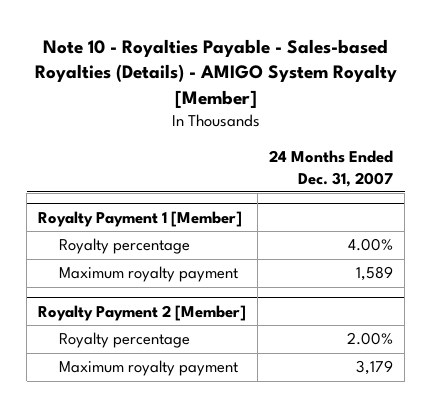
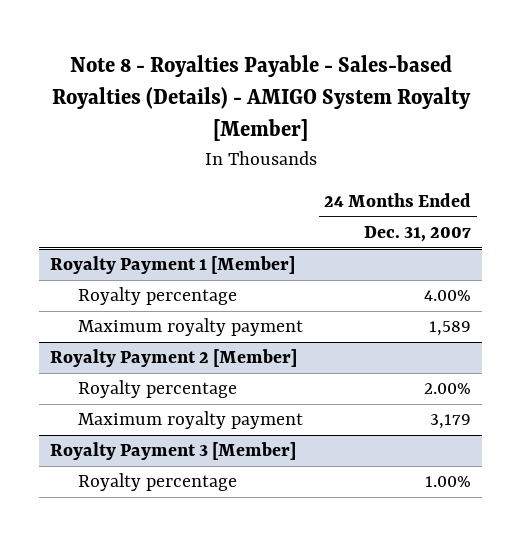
- Note 10 - Royalties Payable - Sales-based Royalties (Details) - AMIGO System Royalty [Member]
+ Note 8 - Royalties Payable - Sales-based Royalties (Details) - AMIGO System Royalty [Member]
+ Royalty Payment 3 [Member]
+ Royalty percentage | 1.00%

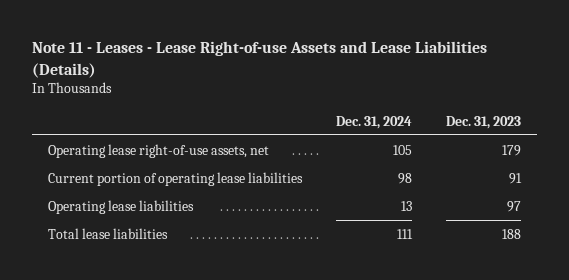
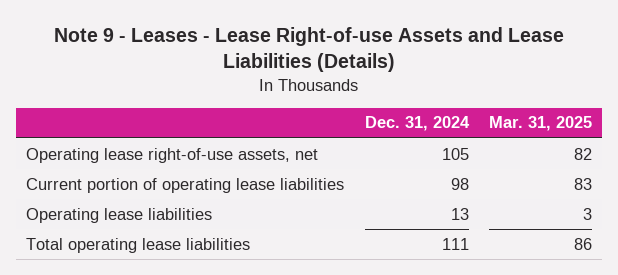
- Note 11 - Leases - Lease Right-of-use Assets and Lease Liabilities (Details)
+ Note 9 - Leases - Lease Right-of-use Assets and Lease Liabilities (Details)
- | Dec. 31, 2024 | Dec. 31, 2023
+ | Dec. 31, 2024 | Mar. 31, 2025
- Total lease liabilities | 111 | 188
+ Total operating lease liabilities | 111 | 86

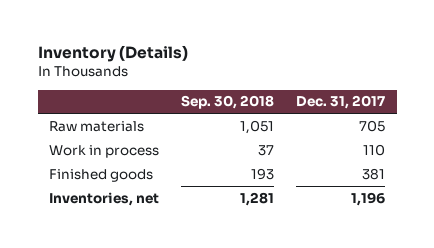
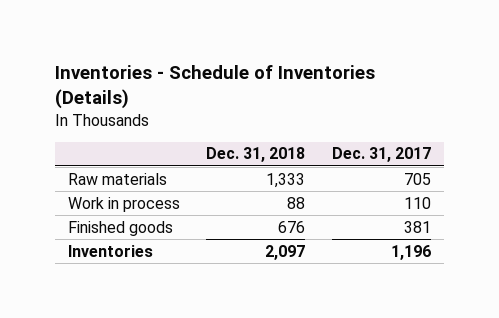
- Inventory (Details)
+ Inventories - Schedule of Inventories (Details)
- | Sep. 30, 2018 | Dec. 31, 2017
+ | Dec. 31, 2018 | Dec. 31, 2017
- Inventories, net | 1,281 | 1,196
+ Inventories | 2,097 | 1,196

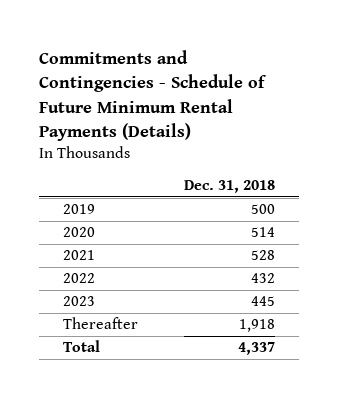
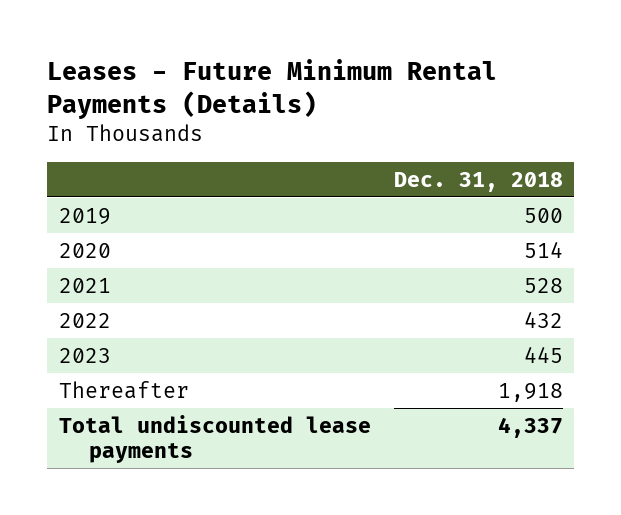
- Commitments and Contingencies - Schedule of Future Minimum Rental Payments (Details)
+ Leases - Future Minimum Rental Payments (Details)
- Total | 4,337
+ Total undiscounted lease payments | 4,337

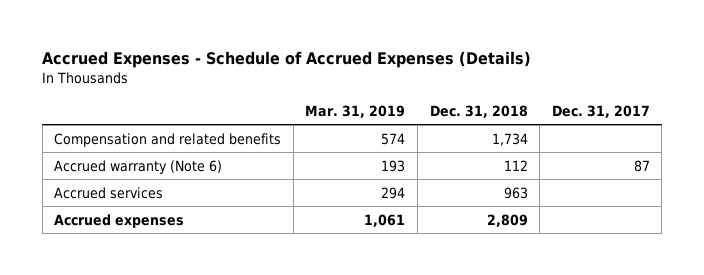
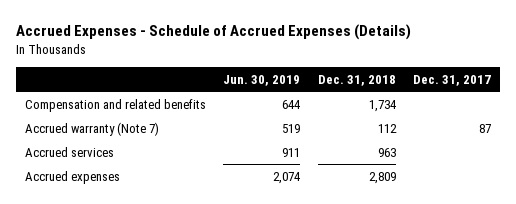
- | Mar. 31, 2019 | Dec. 31, 2018 | Dec. 31, 2017
+ | Jun. 30, 2019 | Dec. 31, 2018 | Dec. 31, 2017
- Accrued warranty (Note 6) | 193 | 112 | 87
+ Accrued warranty (Note 7) | 519 | 112 | 87

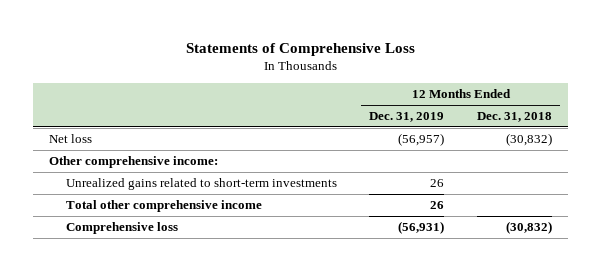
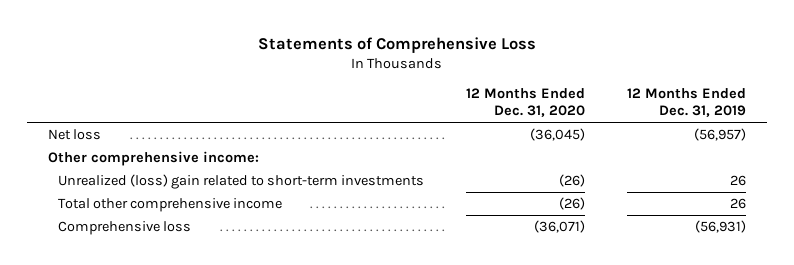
- | 12 Months Ended Dec. 31, 2019 | 12 Months Ended Dec. 31, 2018
+ | 12 Months Ended Dec. 31, 2020 | 12 Months Ended Dec. 31, 2019
- Unrealized gains related to short-term investments | 26 |
+ Unrealized (loss) gain related to short-term investments | (26) | 26

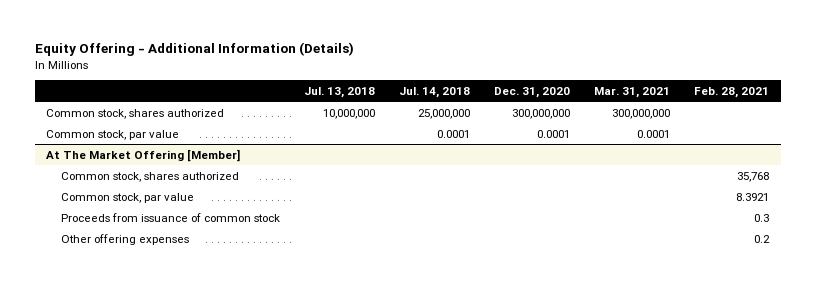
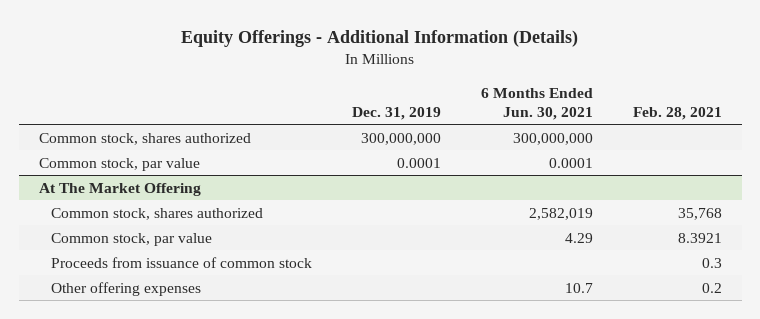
- Equity Offering - Additional Information (Details)
+ Equity Offerings - Additional Information (Details)
- | Jul. 13, 2018 | Jul. 14, 2018 | Dec. 31, 2020 | Mar. 31, 2021 | Feb. 28, 2021
+ | Dec. 31, 2019 | 6 Months Ended Jun. 30, 2021 | Feb. 28, 2021
- At The Market Offering [Member]
+ At The Market Offering

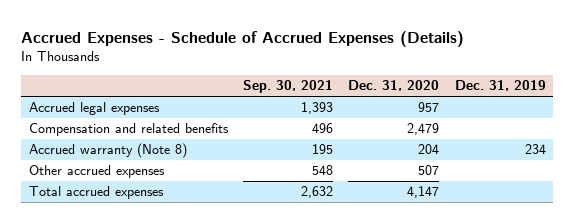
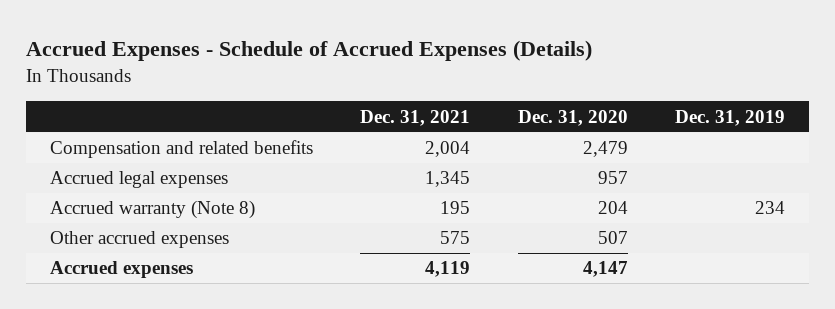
- | Sep. 30, 2021 | Dec. 31, 2020 | Dec. 31, 2019
+ | Dec. 31, 2021 | Dec. 31, 2020 | Dec. 31, 2019
moved down: Accrued legal expenses | 1,345 | 957 |
- Total accrued expenses | 2,632 | 4,147 |
+ Accrued expenses | 4,119 | 4,147 |

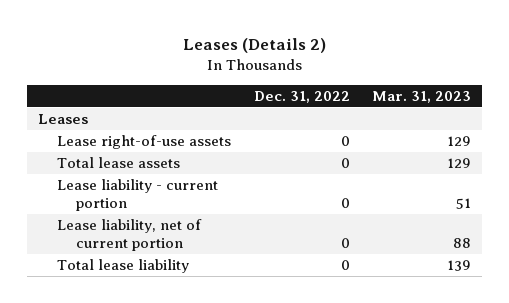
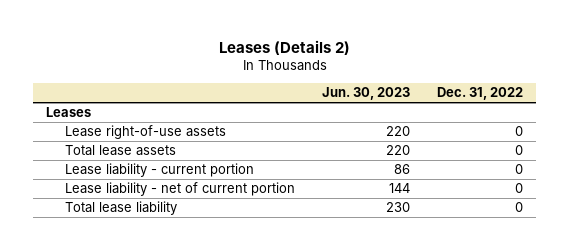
- | Dec. 31, 2022 | Mar. 31, 2023
+ | Jun. 30, 2023 | Dec. 31, 2022
- Lease liability, net of current portion | 0 | 88
+ Lease liability - net of current portion | 144 | 0

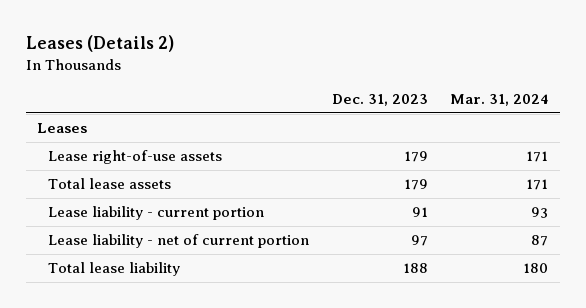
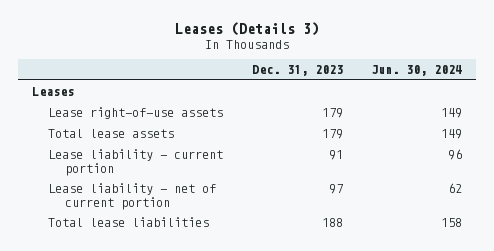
- Leases (Details 2)
+ Leases (Details 3)
- | Dec. 31, 2023 | Mar. 31, 2024
+ | Dec. 31, 2023 | Jun. 30, 2024
- Total lease liability | 188 | 180
+ Total lease liabilities | 188 | 158

